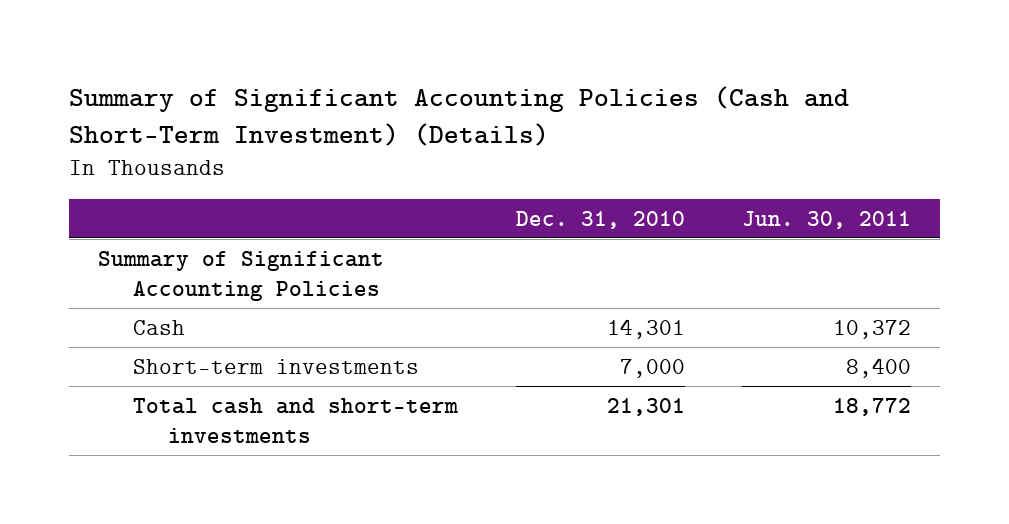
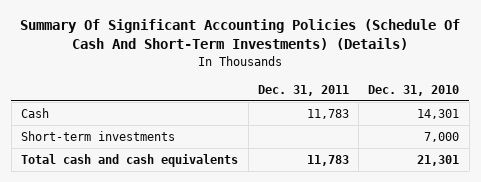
- Summary of Significant Accounting Policies (Cash and Short-Term Investment) (Details)
+ Summary Of Significant Accounting Policies (Schedule Of Cash And Short-Term Investments) (Details)
- | Dec. 31, 2010 | Jun. 30, 2011
+ | Dec. 31, 2011 | Dec. 31, 2010
- Summary of Significant Accounting Policies
- Total cash and short-term investments | 21,301 | 18,772
+ Total cash and cash equivalents | 11,783 | 21,301

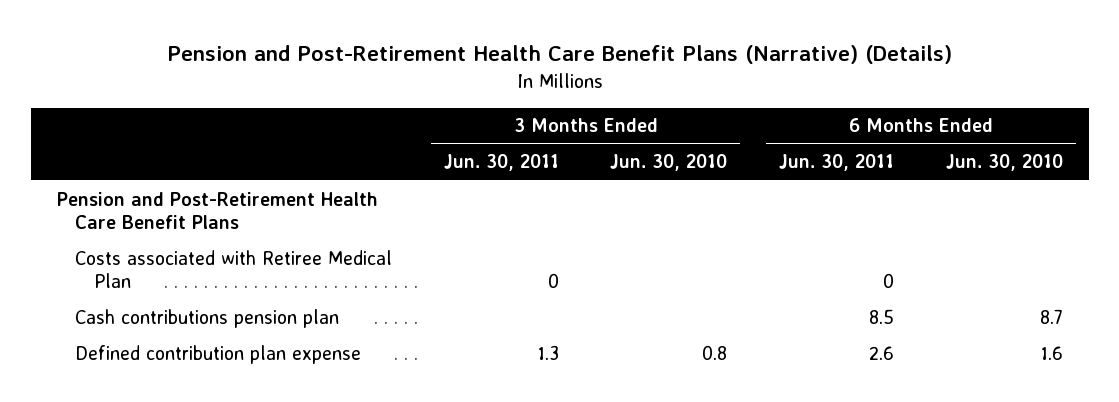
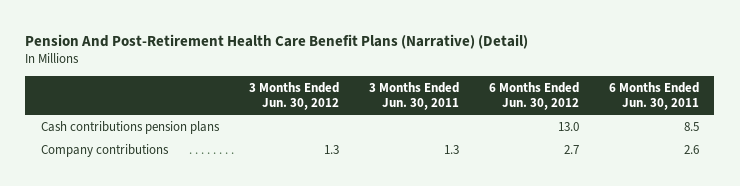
- Pension and Post-Retirement Health Care Benefit Plans (Narrative) (Details)
+ Pension And Post-Retirement Health Care Benefit Plans (Narrative) (Detail)
- | 3 Months Ended Jun. 30, 2011 | 3 Months Ended Jun. 30, 2010 | 6 Months Ended Jun. 30, 2011 | 6 Months Ended Jun. 30, 2010
+ | 3 Months Ended Jun. 30, 2012 | 3 Months Ended Jun. 30, 2011 | 6 Months Ended Jun. 30, 2012 | 6 Months Ended Jun. 30, 2011
- Pension and Post-Retirement Health Care Benefit Plans
- Costs associated with Retiree Medical Plan | 0 | | 0 |
- Cash contributions pension plan | | | 8.5 | 8.7
- Defined contribution plan expense | 1.3 | 0.8 | 2.6 | 1.6
+ Cash contributions pension plans | | | 13.0 | 8.5
+ Company contributions | 1.3 | 1.3 | 2.7 | 2.6

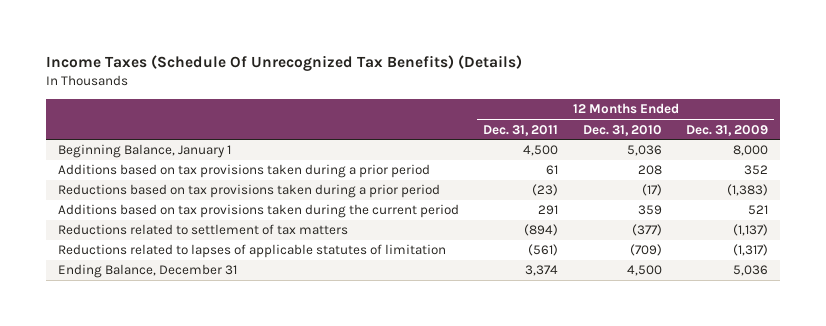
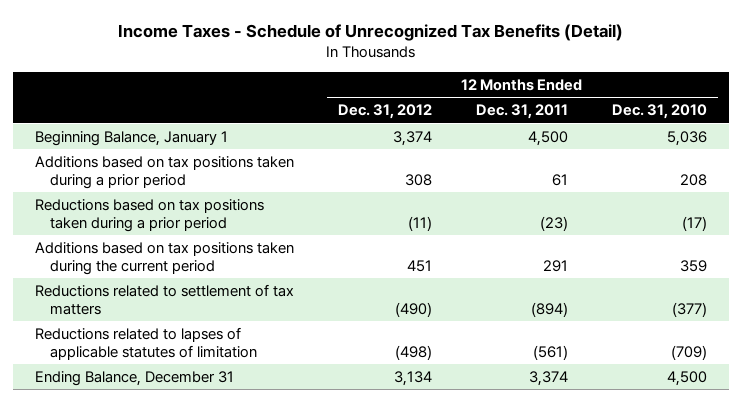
- Income Taxes (Schedule Of Unrecognized Tax Benefits) (Details)
+ Income Taxes - Schedule of Unrecognized Tax Benefits (Detail)
- | 12 Months Ended Dec. 31, 2011 | 12 Months Ended Dec. 31, 2010 | 12 Months Ended Dec. 31, 2009
+ | 12 Months Ended Dec. 31, 2012 | 12 Months Ended Dec. 31, 2011 | 12 Months Ended Dec. 31, 2010
- Additions based on tax provisions taken during a prior period | 61 | 208 | 352
- Reductions based on tax provisions taken during a prior period | (23) | (17) | (1,383)
- Additions based on tax provisions taken during the current period | 291 | 359 | 521
+ Additions based on tax positions taken during a prior period | 308 | 61 | 208
+ Reductions based on tax positions taken during a prior period | (11) | (23) | (17)
+ Additions based on tax positions taken during the current period | 451 | 291 | 359

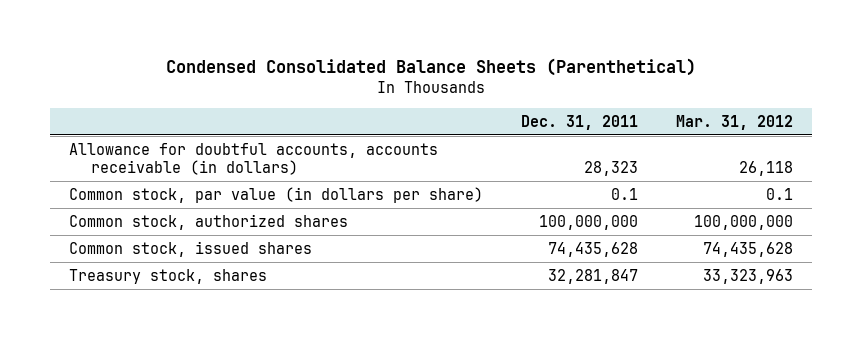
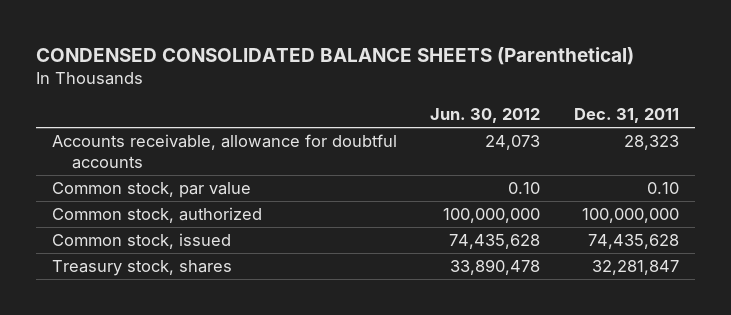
- Condensed Consolidated Balance Sheets (Parenthetical)
+ CONDENSED CONSOLIDATED BALANCE SHEETS (Parenthetical)
- | Dec. 31, 2011 | Mar. 31, 2012
+ | Jun. 30, 2012 | Dec. 31, 2011
- Allowance for doubtful accounts, accounts receivable (in dollars) | 28,323 | 26,118
- Common stock, par value (in dollars per share) | 0.1 | 0.1
- Common stock, authorized shares | 100,000,000 | 100,000,000
- Common stock, issued shares | 74,435,628 | 74,435,628
+ Accounts receivable, allowance for doubtful accounts | 24,073 | 28,323
+ Common stock, par value | 0.10 | 0.10
+ Common stock, authorized | 100,000,000 | 100,000,000
+ Common stock, issued | 74,435,628 | 74,435,628

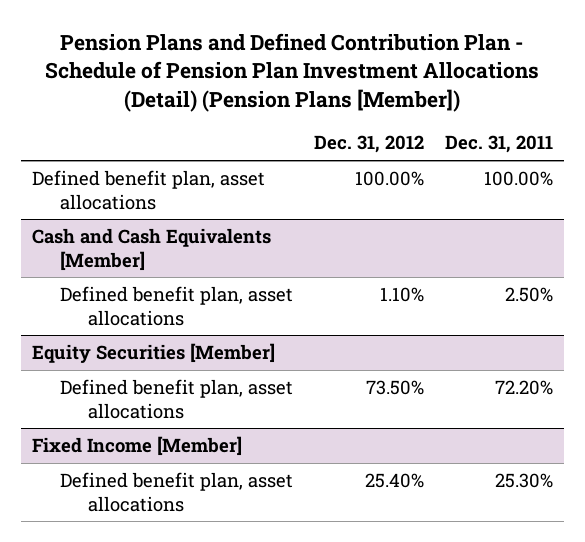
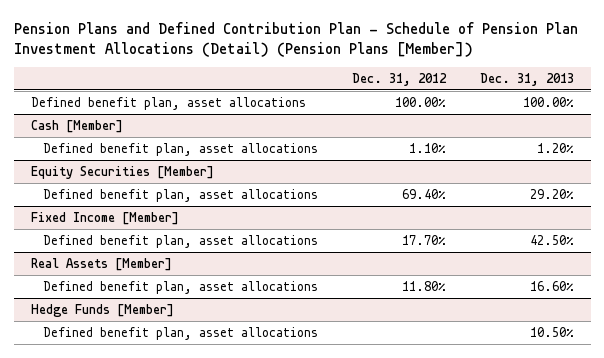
- | Dec. 31, 2012 | Dec. 31, 2011
+ | Dec. 31, 2012 | Dec. 31, 2013
- Cash and Cash Equivalents [Member]
+ Cash [Member]
@ Equity Securities [Member]
- Defined benefit plan, asset allocations | 73.50% | 72.20%
+ Defined benefit plan, asset allocations | 69.40% | 29.20%
@ Fixed Income [Member]
- Defined benefit plan, asset allocations | 25.40% | 25.30%
+ Defined benefit plan, asset allocations | 17.70% | 42.50%
+ Real Assets [Member]
+ Defined benefit plan, asset allocations | 11.80% | 16.60%
+ Hedge Funds [Member]
+ Defined benefit plan, asset allocations | | 10.50%

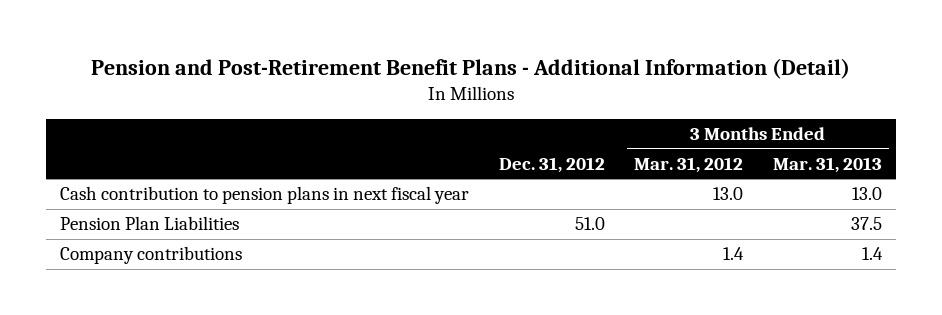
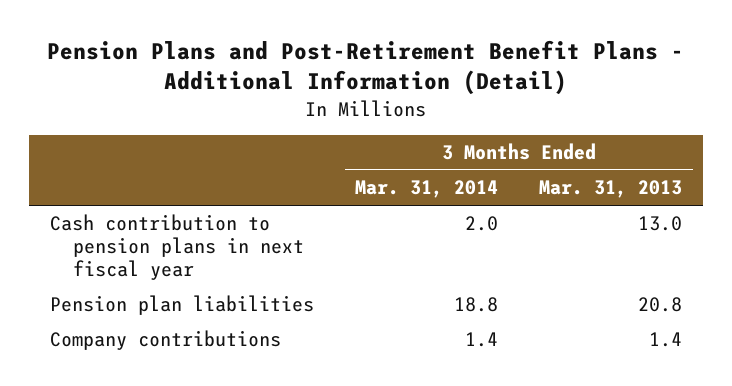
- Pension and Post-Retirement Benefit Plans - Additional Information (Detail)
+ Pension Plans and Post-Retirement Benefit Plans - Additional Information (Detail)
- | Dec. 31, 2012 | 3 Months Ended Mar. 31, 2012 | 3 Months Ended Mar. 31, 2013
+ | 3 Months Ended Mar. 31, 2014 | 3 Months Ended Mar. 31, 2013
- Pension Plan Liabilities | 51.0 | | 37.5
+ Pension plan liabilities | 18.8 | 20.8

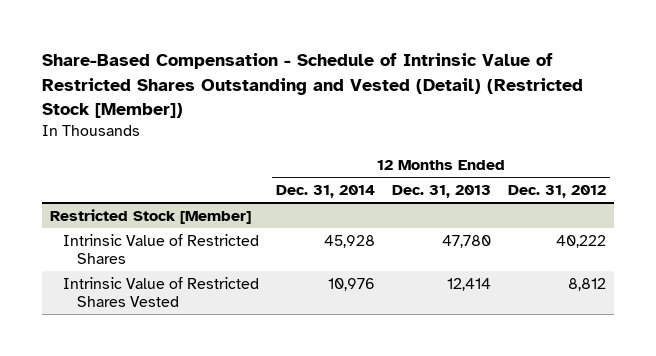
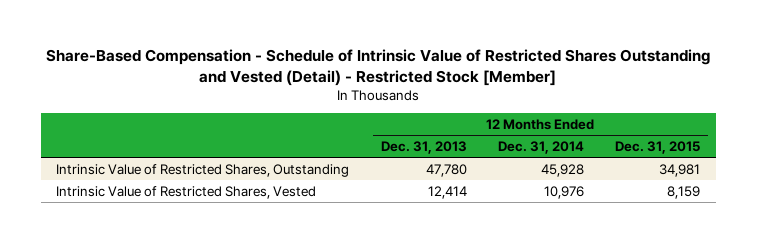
- Share-Based Compensation - Schedule of Intrinsic Value of Restricted Shares Outstanding and Vested (Detail) (Restricted Stock [Member])
+ Share-Based Compensation - Schedule of Intrinsic Value of Restricted Shares Outstanding and Vested (Detail) - Restricted Stock [Member]
- | 12 Months Ended Dec. 31, 2014 | 12 Months Ended Dec. 31, 2013 | 12 Months Ended Dec. 31, 2012
+ | 12 Months Ended Dec. 31, 2013 | 12 Months Ended Dec. 31, 2014 | 12 Months Ended Dec. 31, 2015
- Restricted Stock [Member]
- Intrinsic Value of Restricted Shares | 45,928 | 47,780 | 40,222
- Intrinsic Value of Restricted Shares Vested | 10,976 | 12,414 | 8,812
+ Intrinsic Value of Restricted Shares, Outstanding | 47,780 | 45,928 | 34,981
+ Intrinsic Value of Restricted Shares, Vested | 12,414 | 10,976 | 8,159

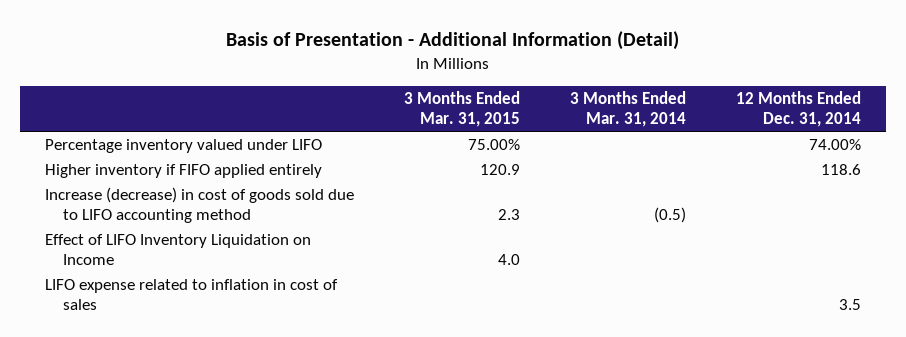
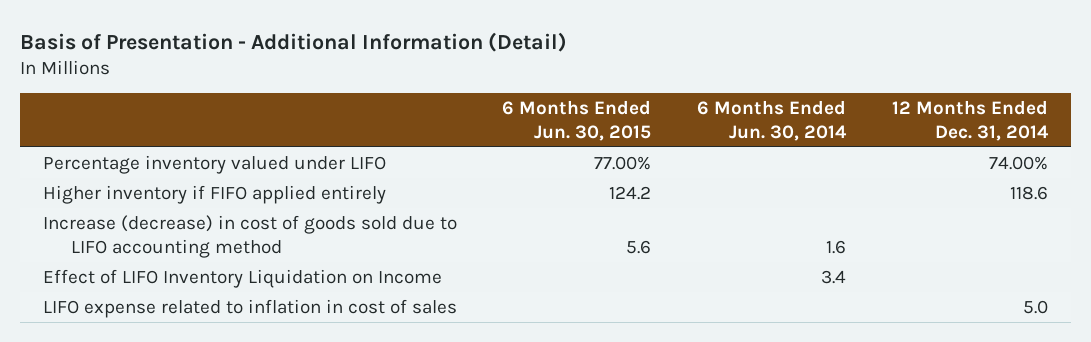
- | 3 Months Ended Mar. 31, 2015 | 3 Months Ended Mar. 31, 2014 | 12 Months Ended Dec. 31, 2014
+ | 6 Months Ended Jun. 30, 2015 | 6 Months Ended Jun. 30, 2014 | 12 Months Ended Dec. 31, 2014
- LIFO expense related to inflation in cost of sales | | | 3.5
+ LIFO expense related to inflation in cost of sales | | | 5.0

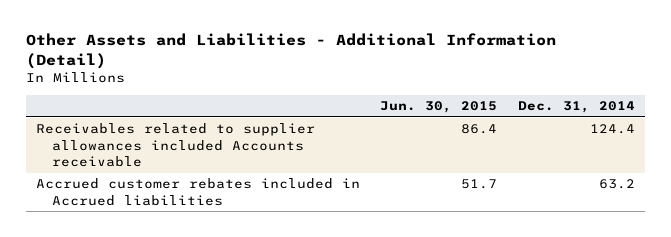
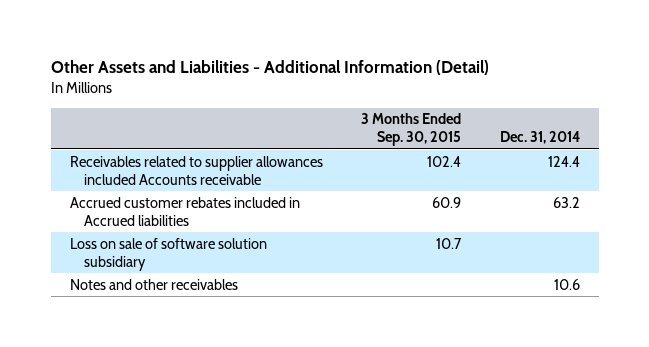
- | Jun. 30, 2015 | Dec. 31, 2014
+ | 3 Months Ended Sep. 30, 2015 | Dec. 31, 2014
+ Loss on sale of software solution subsidiary | 10.7 |
+ Notes and other receivables | | 10.6

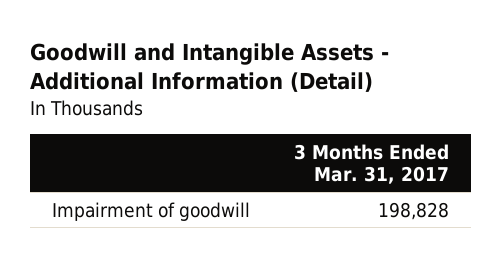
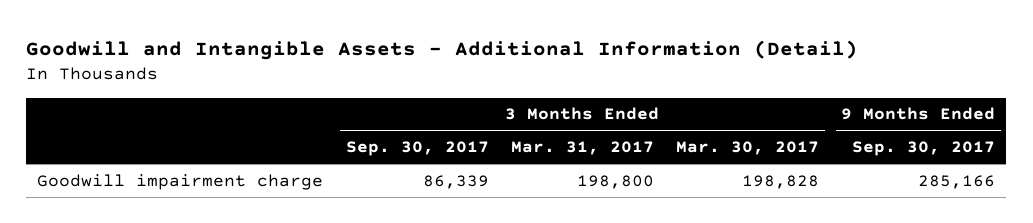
- | 3 Months Ended Mar. 31, 2017
+ | 3 Months Ended Sep. 30, 2017 | 3 Months Ended Mar. 31, 2017 | 3 Months Ended Mar. 30, 2017 | 9 Months Ended Sep. 30, 2017
- Impairment of goodwill | 198,828
+ Goodwill impairment charge | 86,339 | 198,800 | 198,828 | 285,166

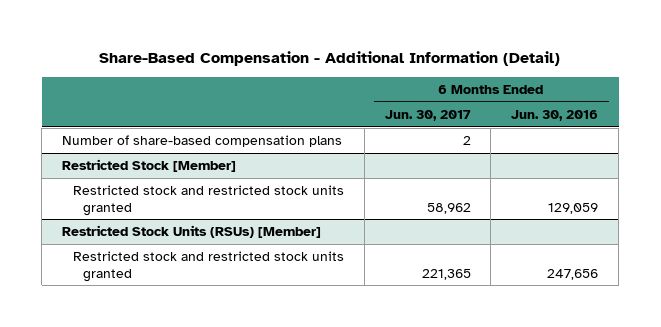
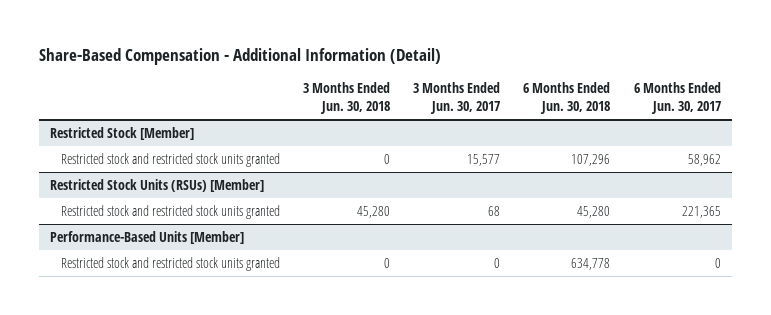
- | 6 Months Ended Jun. 30, 2017 | 6 Months Ended Jun. 30, 2016
+ | 3 Months Ended Jun. 30, 2018 | 3 Months Ended Jun. 30, 2017 | 6 Months Ended Jun. 30, 2018 | 6 Months Ended Jun. 30, 2017
- Number of share-based compensation plans | 2 |
+ Performance-Based Units [Member]
+ Restricted stock and restricted stock units granted | 0 | 0 | 634,778 | 0

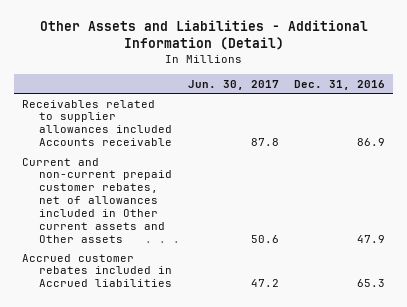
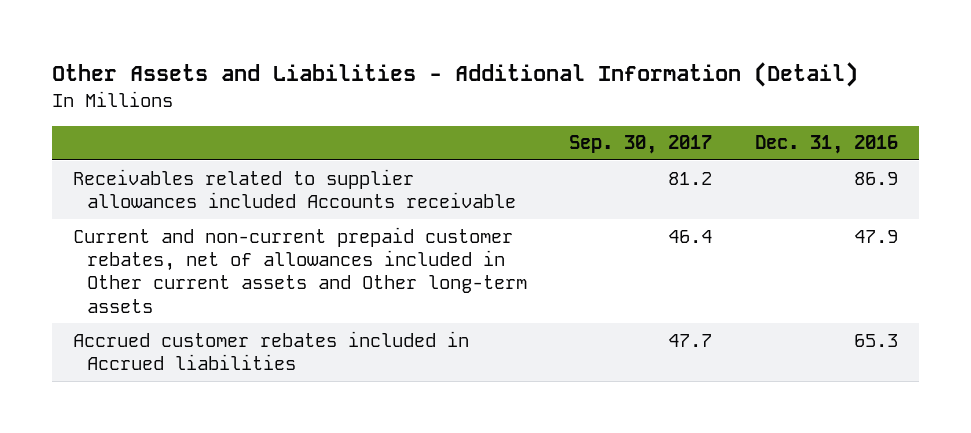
- | Jun. 30, 2017 | Dec. 31, 2016
+ | Sep. 30, 2017 | Dec. 31, 2016
- Current and non-current prepaid customer rebates, net of allowances included in Other current assets and Other assets | 50.6 | 47.9
+ Current and non-current prepaid customer rebates, net of allowances included in Other current assets and Other long-term assets | 46.4 | 47.9

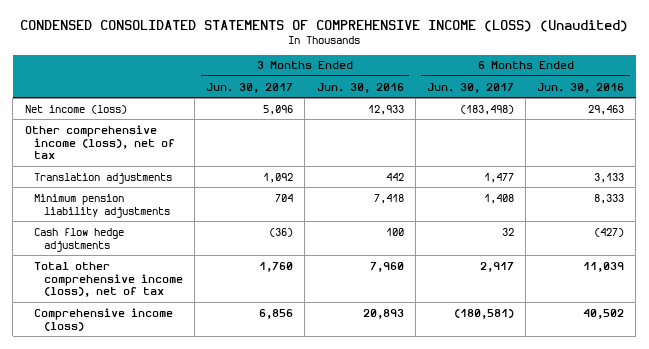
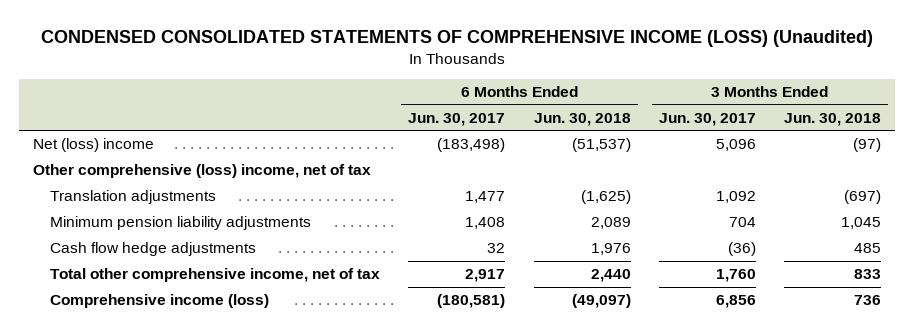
- | 3 Months Ended Jun. 30, 2017 | 3 Months Ended Jun. 30, 2016 | 6 Months Ended Jun. 30, 2017 | 6 Months Ended Jun. 30, 2016
+ | 6 Months Ended Jun. 30, 2017 | 6 Months Ended Jun. 30, 2018 | 3 Months Ended Jun. 30, 2017 | 3 Months Ended Jun. 30, 2018
- Net income (loss) | 5,096 | 12,933 | (183,498) | 29,463
- Other comprehensive income (loss), net of tax
+ Net (loss) income | (183,498) | (51,537) | 5,096 | (97)
+ Other comprehensive (loss) income, net of tax
- Total other comprehensive income (loss), net of tax | 1,760 | 7,960 | 2,917 | 11,039
+ Total other comprehensive income, net of tax | 2,917 | 2,440 | 1,760 | 833

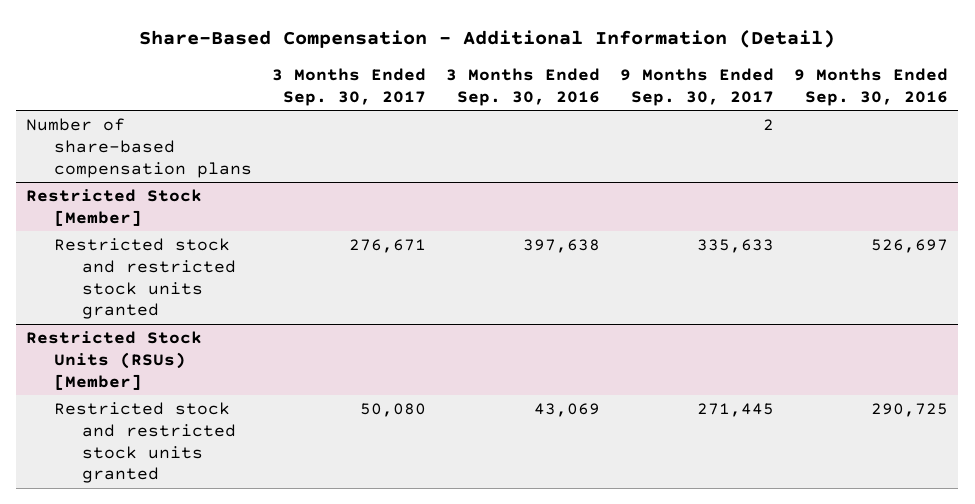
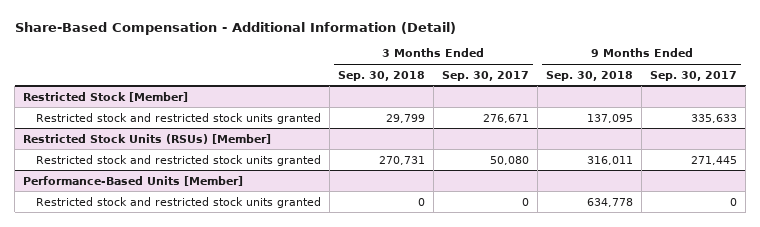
- | 3 Months Ended Sep. 30, 2017 | 3 Months Ended Sep. 30, 2016 | 9 Months Ended Sep. 30, 2017 | 9 Months Ended Sep. 30, 2016
+ | 3 Months Ended Sep. 30, 2018 | 3 Months Ended Sep. 30, 2017 | 9 Months Ended Sep. 30, 2018 | 9 Months Ended Sep. 30, 2017
- Number of share-based compensation plans | | | 2 |
+ Performance-Based Units [Member]
+ Restricted stock and restricted stock units granted | 0 | 0 | 634,778 | 0

